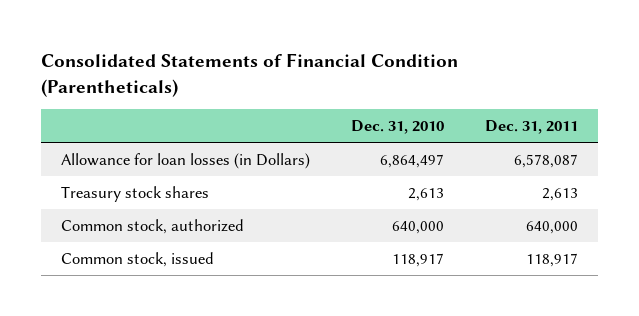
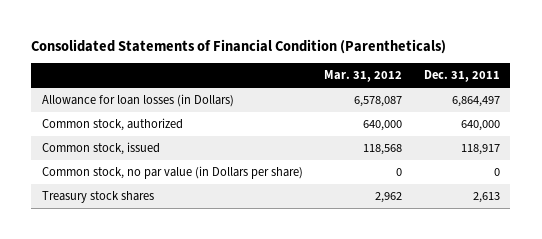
- | Dec. 31, 2010 | Dec. 31, 2011
+ | Mar. 31, 2012 | Dec. 31, 2011
- Allowance for loan losses (in Dollars) | 6,864,497 | 6,578,087
+ Allowance for loan losses (in Dollars) | 6,578,087 | 6,864,497
+ Common stock, no par value (in Dollars per share) | 0 | 0
moved down: Treasury stock shares | 2,962 | 2,613

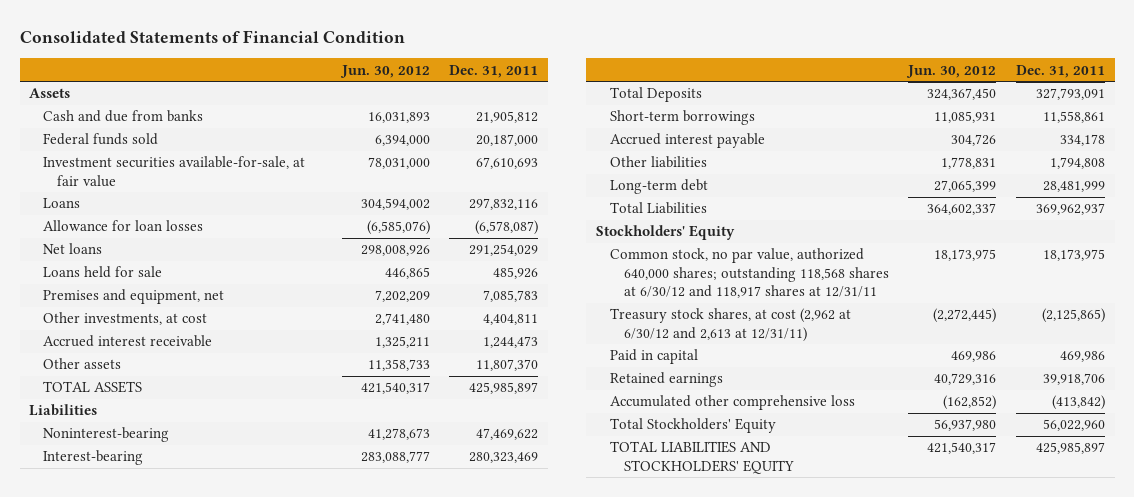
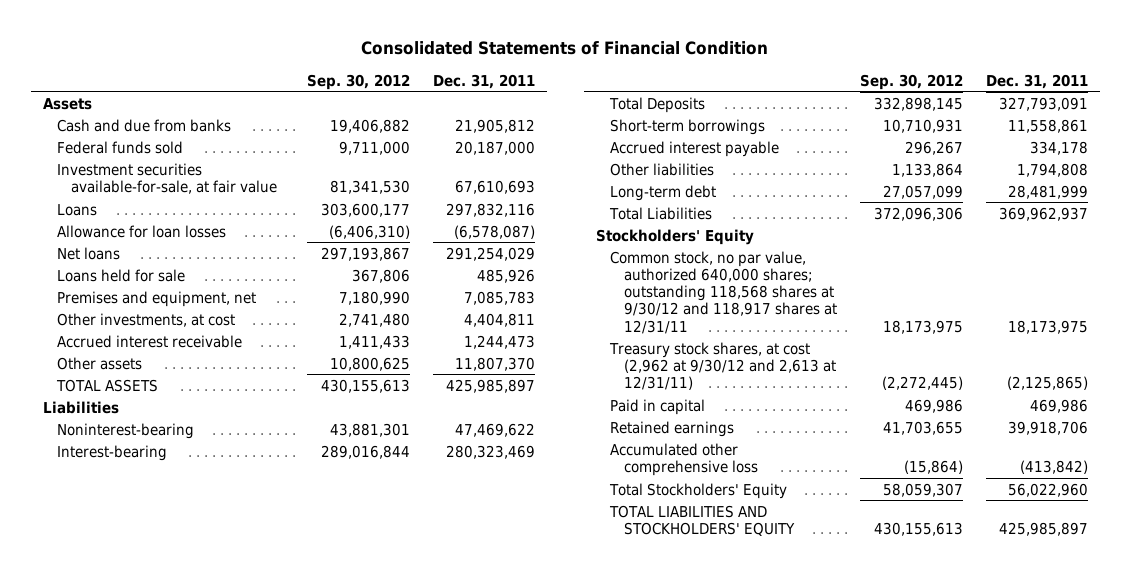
- | Jun. 30, 2012 | Dec. 31, 2011
+ | Sep. 30, 2012 | Dec. 31, 2011
- Common stock, no par value, authorized 640,000 shares; outstanding 118,568 shares at 6/30/12 and 118,917 shares at 12/31/11 | 18,173,975 | 18,173,975
- Treasury stock shares, at cost (2,962 at 6/30/12 and 2,613 at 12/31/11) | (2,272,445) | (2,125,865)
+ Common stock, no par value, authorized 640,000 shares; outstanding 118,568 shares at 9/30/12 and 118,917 shares at 12/31/11 | 18,173,975 | 18,173,975
+ Treasury stock shares, at cost (2,962 at 9/30/12 and 2,613 at 12/31/11) | (2,272,445) | (2,125,865)

